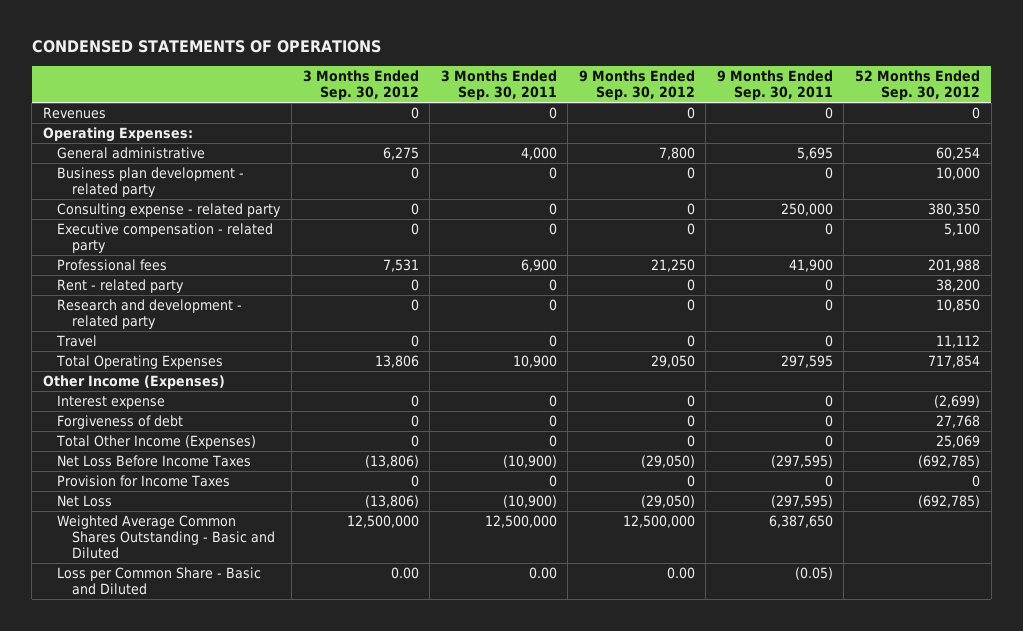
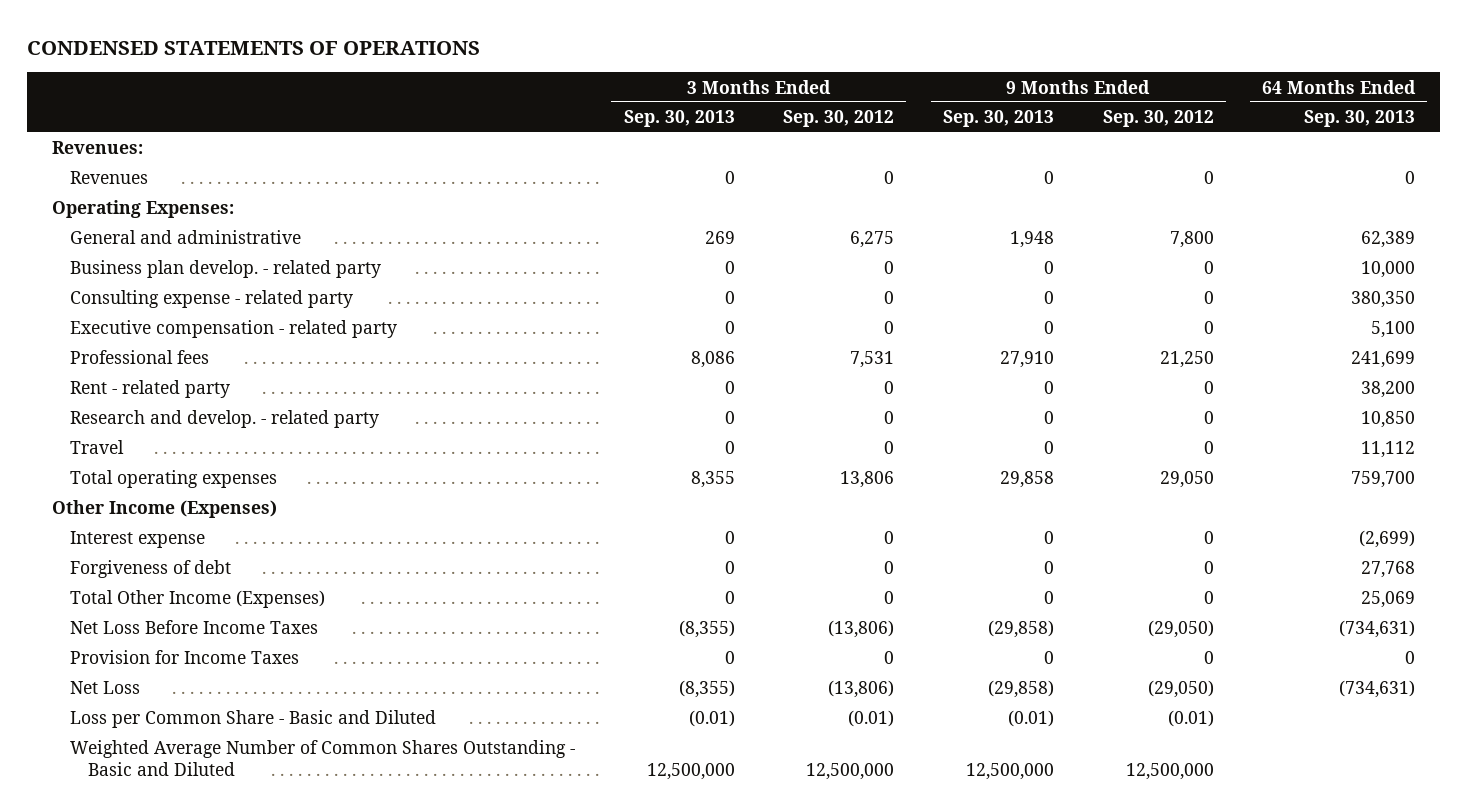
- | 3 Months Ended Sep. 30, 2012 | 3 Months Ended Sep. 30, 2011 | 9 Months Ended Sep. 30, 2012 | 9 Months Ended Sep. 30, 2011 | 52 Months Ended Sep. 30, 2012
+ | 3 Months Ended Sep. 30, 2013 | 3 Months Ended Sep. 30, 2012 | 9 Months Ended Sep. 30, 2013 | 9 Months Ended Sep. 30, 2012 | 64 Months Ended Sep. 30, 2013
+ Revenues:
- General administrative | 6,275 | 4,000 | 7,800 | 5,695 | 60,254
- Business plan development - related party | 0 | 0 | 0 | 0 | 10,000
+ General and administrative | 269 | 6,275 | 1,948 | 7,800 | 62,389
+ Business plan develop. - related party | 0 | 0 | 0 | 0 | 10,000
- Research and development - related party | 0 | 0 | 0 | 0 | 10,850
+ Research and develop. - related party | 0 | 0 | 0 | 0 | 10,850
- Total Operating Expenses | 13,806 | 10,900 | 29,050 | 297,595 | 717,854
+ Total operating expenses | 8,355 | 13,806 | 29,858 | 29,050 | 759,700
- Weighted Average Common Shares Outstanding - Basic and Diluted | 12,500,000 | 12,500,000 | 12,500,000 | 6,387,650 |
- Loss per Common Share - Basic and Diluted | 0.00 | 0.00 | 0.00 | (0.05) |
+ Loss per Common Share - Basic and Diluted | (0.01) | (0.01) | (0.01) | (0.01) |
+ Weighted Average Number of Common Shares Outstanding - Basic and Diluted | 12,500,000 | 12,500,000 | 12,500,000 | 12,500,000 |

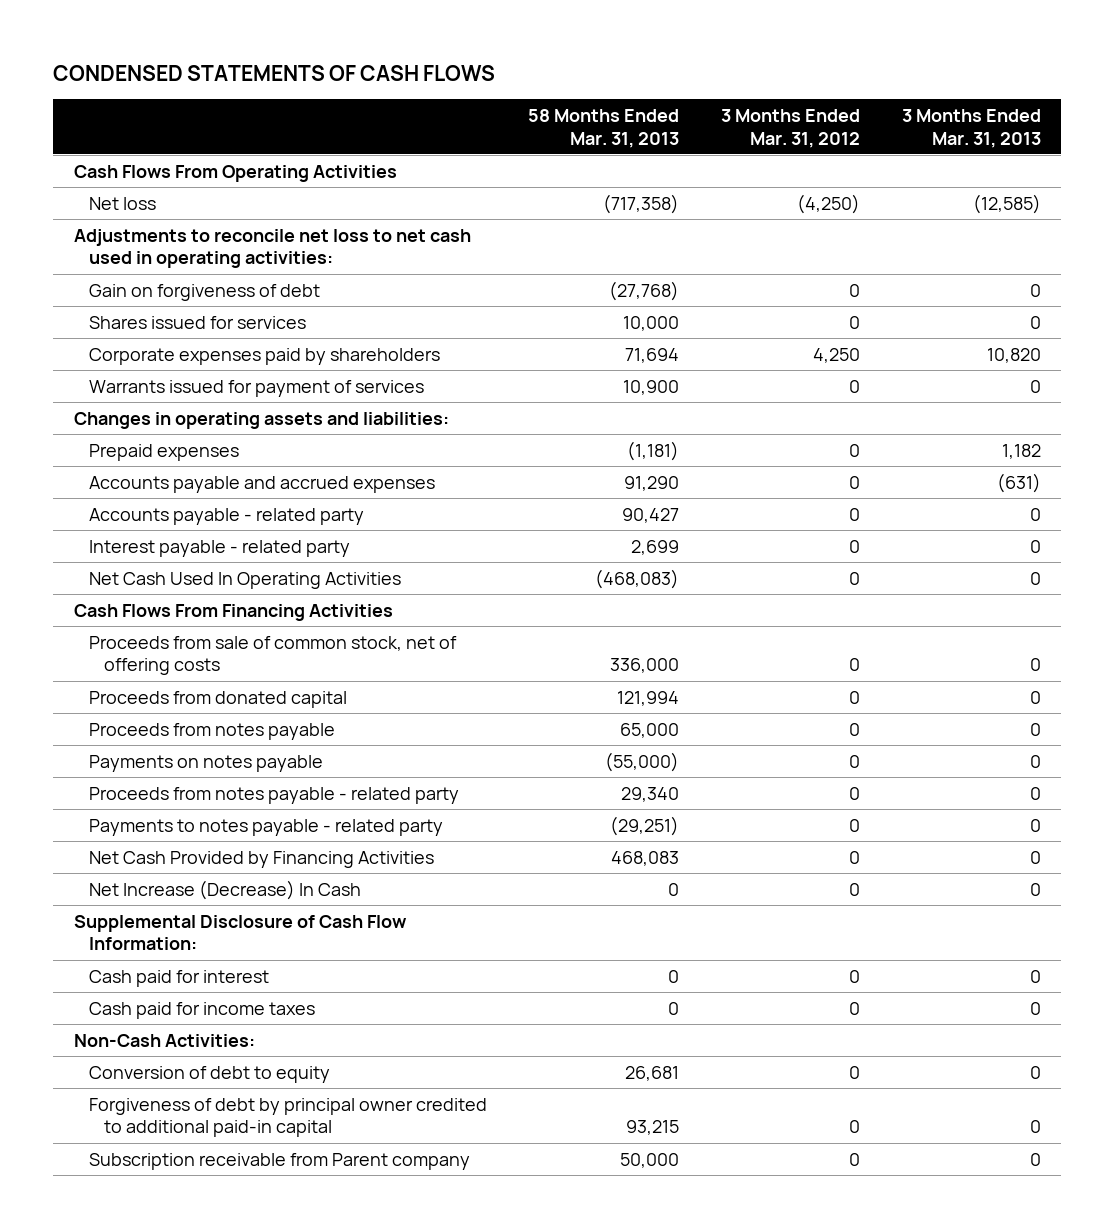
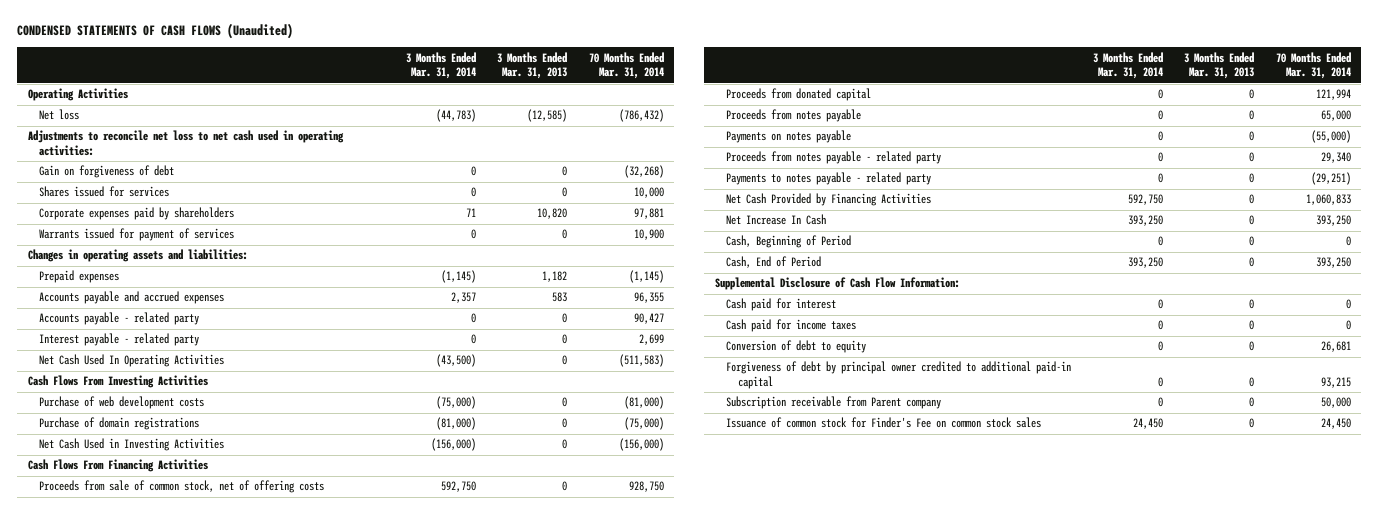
- CONDENSED STATEMENTS OF CASH FLOWS
+ CONDENSED STATEMENTS OF CASH FLOWS (Unaudited)
- | 58 Months Ended Mar. 31, 2013 | 3 Months Ended Mar. 31, 2012 | 3 Months Ended Mar. 31, 2013
+ | 3 Months Ended Mar. 31, 2014 | 3 Months Ended Mar. 31, 2013 | 70 Months Ended Mar. 31, 2014
- Cash Flows From Operating Activities
+ Operating Activities
- Accounts payable and accrued expenses | 91,290 | 0 | (631)
+ Accounts payable and accrued expenses | 2,357 | 583 | 96,355
+ Cash Flows From Investing Activities
+ Purchase of web development costs | (75,000) | 0 | (81,000)
+ Purchase of domain registrations | (81,000) | 0 | (75,000)
+ Net Cash Used in Investing Activities | (156,000) | 0 | (156,000)
- Net Increase (Decrease) In Cash | 0 | 0 | 0
+ Net Increase In Cash | 393,250 | 0 | 393,250
+ Cash, Beginning of Period | 0 | 0 | 0
+ Cash, End of Period | 393,250 | 0 | 393,250
- Non-Cash Activities:
+ Issuance of common stock for Finder's Fee on common stock sales | 24,450 | 0 | 24,450

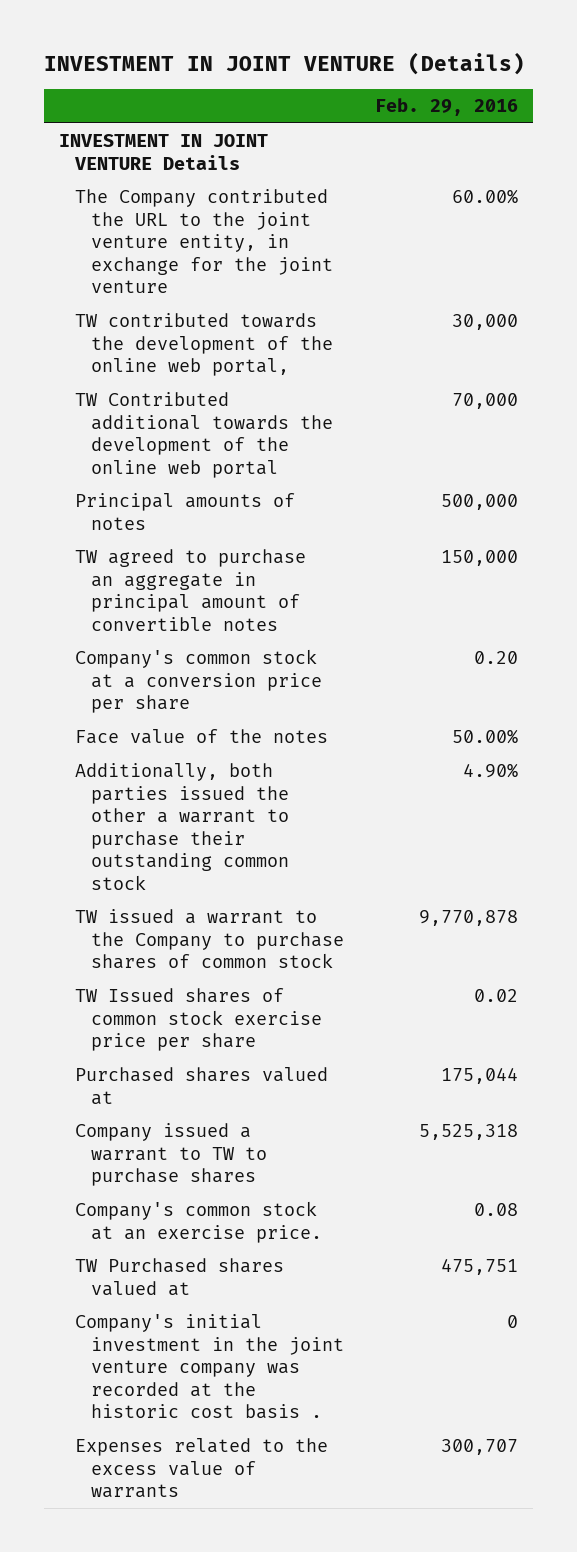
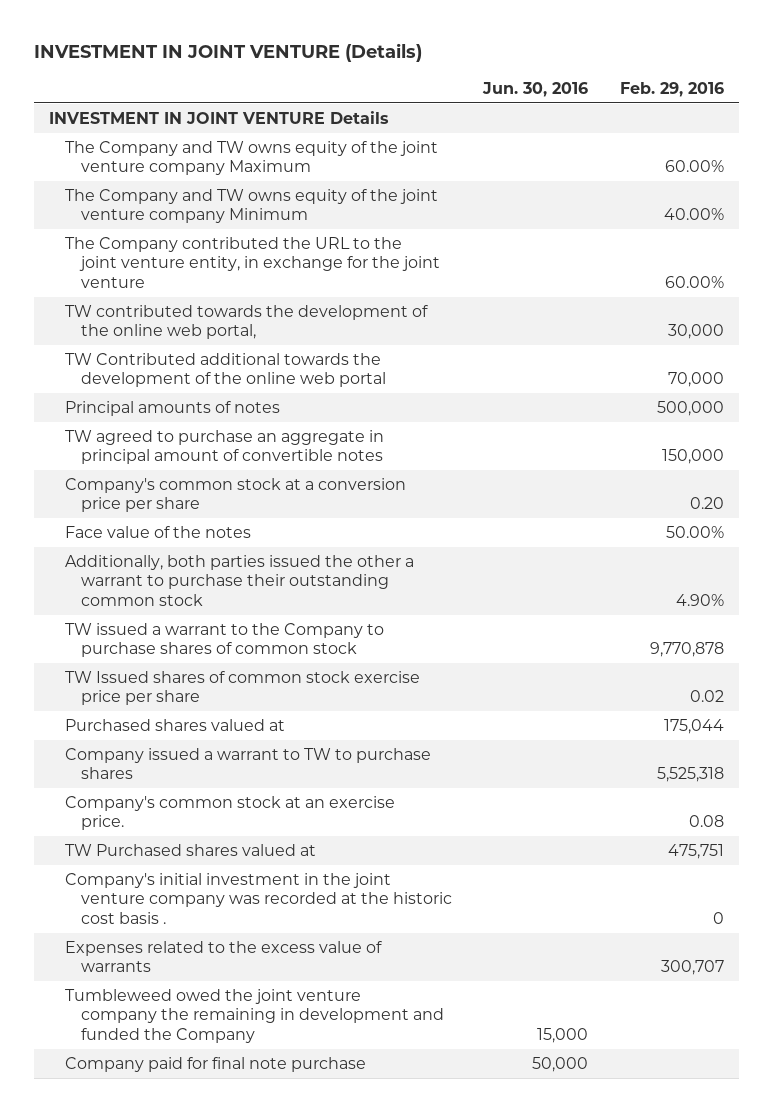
- | Feb. 29, 2016
+ | Jun. 30, 2016 | Feb. 29, 2016
+ The Company and TW owns equity of the joint venture company Maximum | | 60.00%
+ The Company and TW owns equity of the joint venture company Minimum | | 40.00%
+ Tumbleweed owed the joint venture company the remaining in development and funded the Company | 15,000 |
+ Company paid for final note purchase | 50,000 |

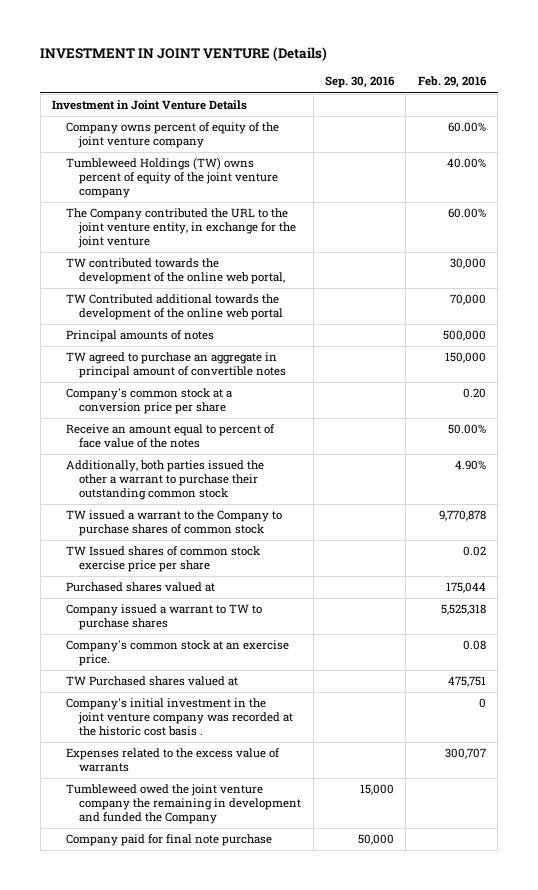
- | Jun. 30, 2016 | Feb. 29, 2016
+ | Sep. 30, 2016 | Feb. 29, 2016
- INVESTMENT IN JOINT VENTURE Details
- The Company and TW owns equity of the joint venture company Maximum | | 60.00%
- The Company and TW owns equity of the joint venture company Minimum | | 40.00%
+ Investment in Joint Venture Details
+ Company owns percent of equity of the joint venture company | | 60.00%
+ Tumbleweed Holdings (TW) owns percent of equity of the joint venture company | | 40.00%
- Face value of the notes | | 50.00%
+ Receive an amount equal to percent of face value of the notes | | 50.00%

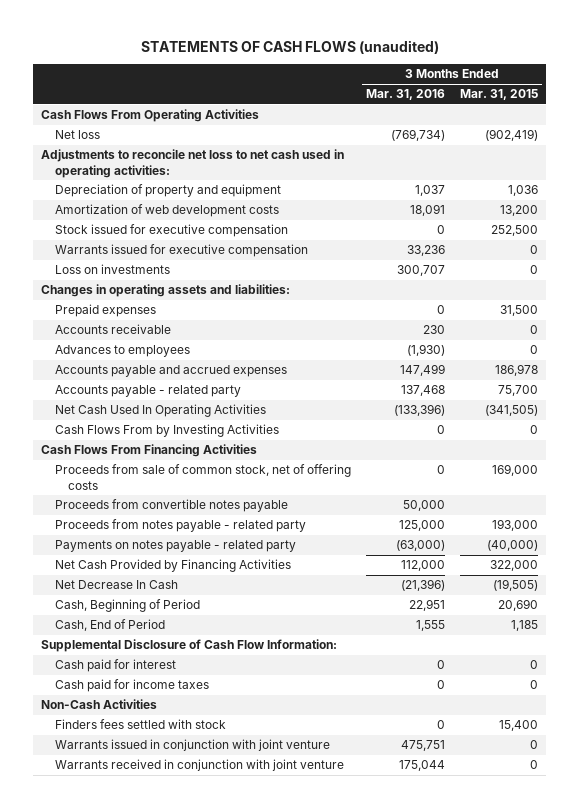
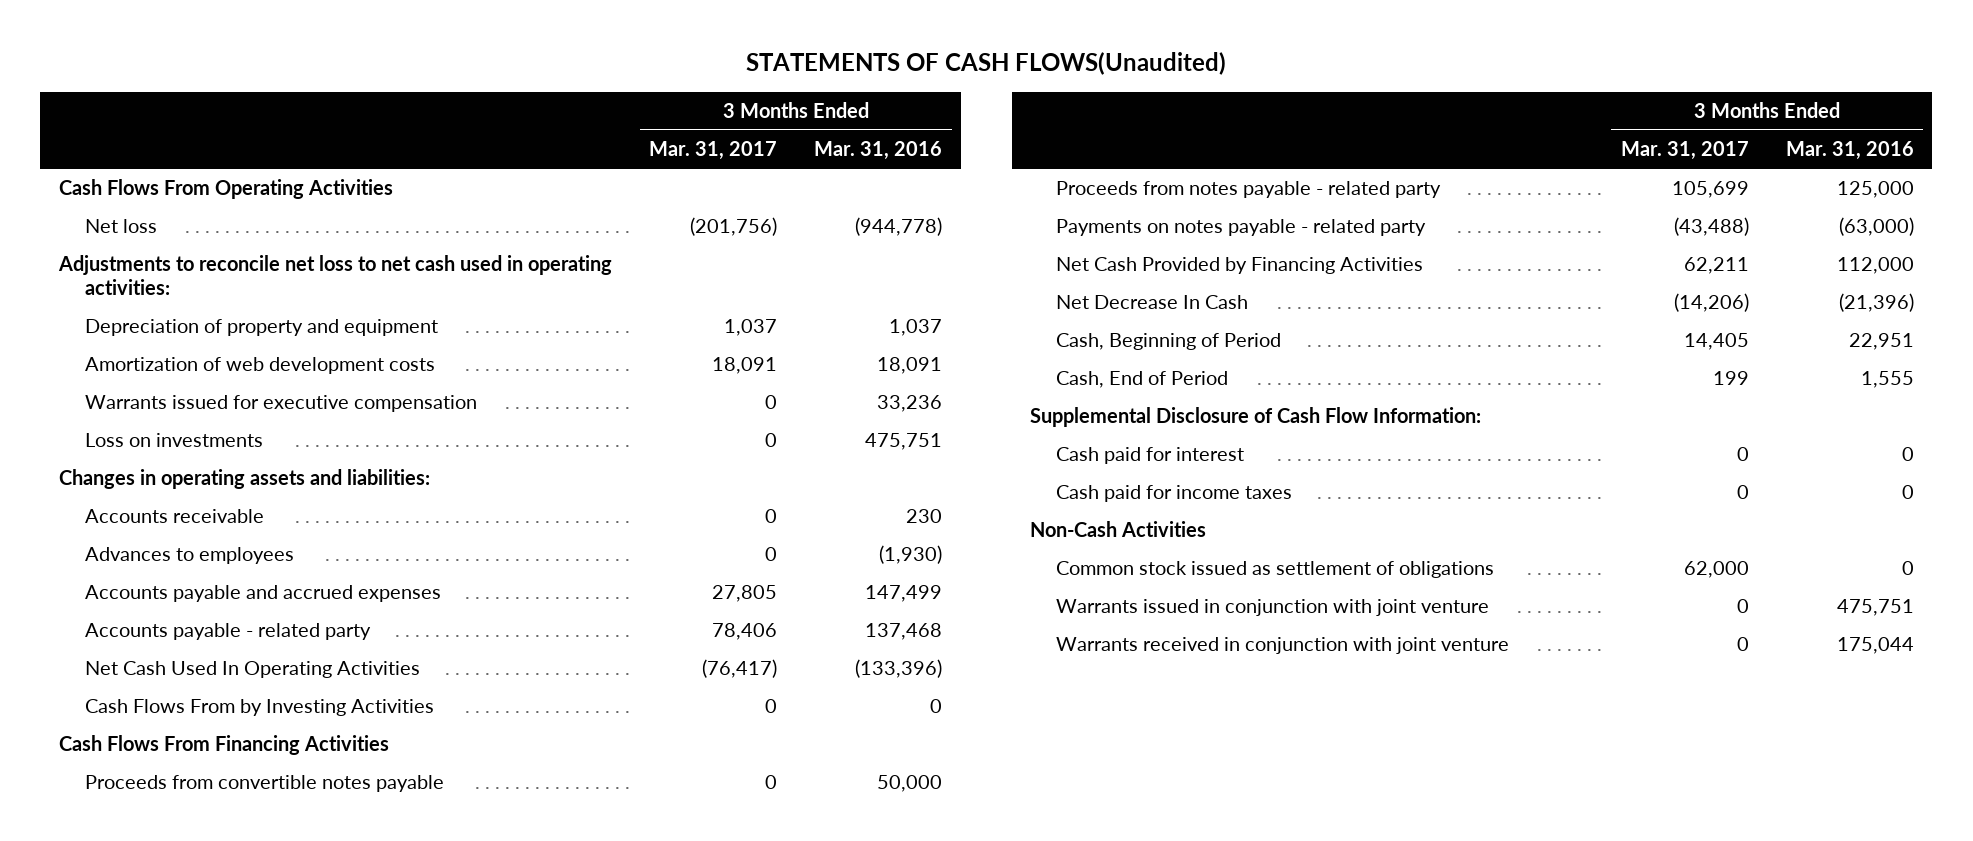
- STATEMENTS OF CASH FLOWS (unaudited)
+ STATEMENTS OF CASH FLOWS(Unaudited)
- | 3 Months Ended Mar. 31, 2016 | 3 Months Ended Mar. 31, 2015
+ | 3 Months Ended Mar. 31, 2017 | 3 Months Ended Mar. 31, 2016
- Net loss | (769,734) | (902,419)
+ Net loss | (201,756) | (944,778)
- Stock issued for executive compensation | 0 | 252,500
- Loss on investments | 300,707 | 0
+ Loss on investments | 0 | 475,751
- Prepaid expenses | 0 | 31,500
- Proceeds from sale of common stock, net of offering costs | 0 | 169,000
- Finders fees settled with stock | 0 | 15,400
+ Common stock issued as settlement of obligations | 62,000 | 0

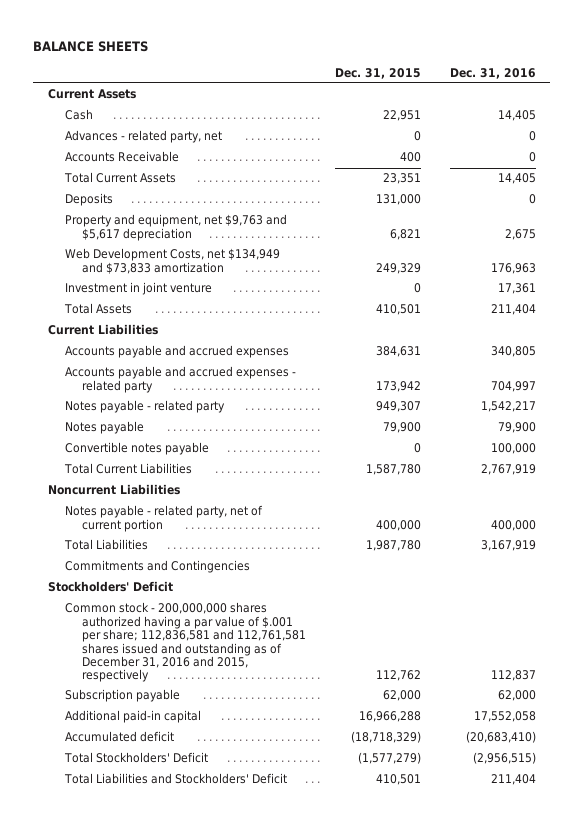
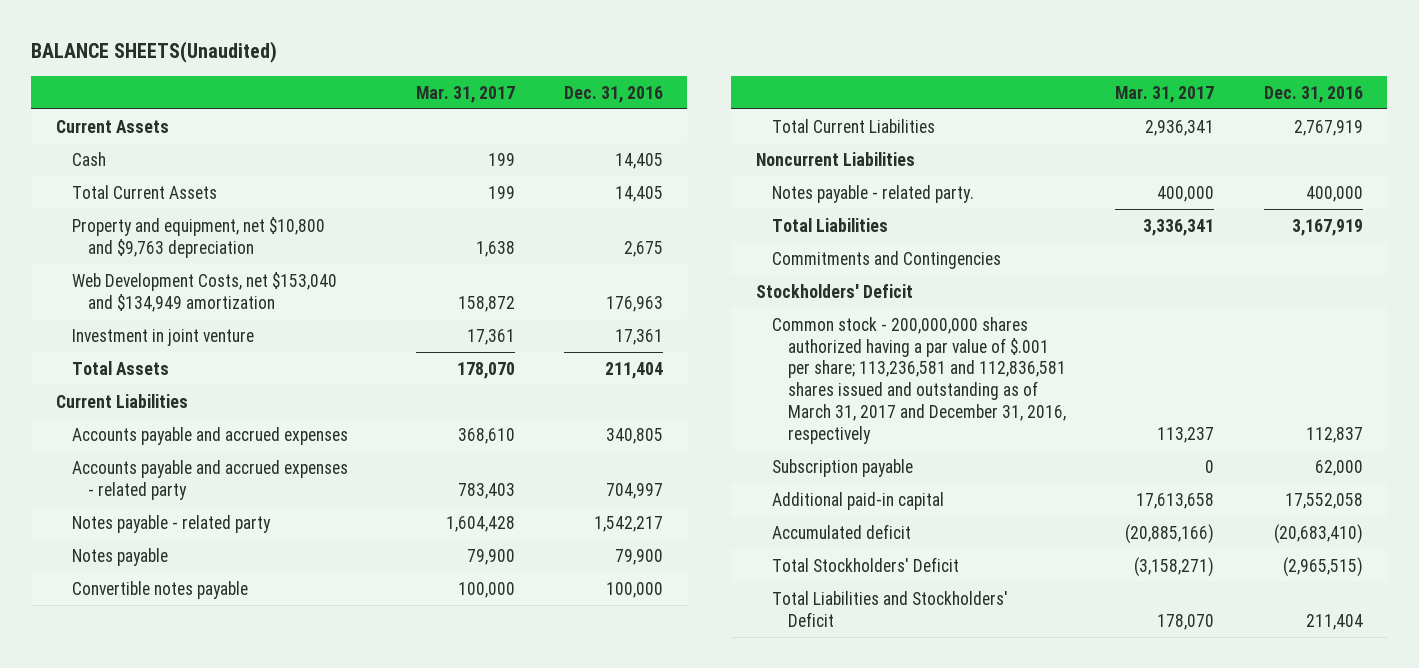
- BALANCE SHEETS
+ BALANCE SHEETS(Unaudited)
- | Dec. 31, 2015 | Dec. 31, 2016
+ | Mar. 31, 2017 | Dec. 31, 2016
- Advances - related party, net | 0 | 0
- Accounts Receivable | 400 | 0
- Deposits | 131,000 | 0
- Property and equipment, net $9,763 and $5,617 depreciation | 6,821 | 2,675
- Web Development Costs, net $134,949 and $73,833 amortization | 249,329 | 176,963
+ Property and equipment, net $10,800 and $9,763 depreciation | 1,638 | 2,675
+ Web Development Costs, net $153,040 and $134,949 amortization | 158,872 | 176,963
- Notes payable - related party, net of current portion | 400,000 | 400,000
+ Notes payable - related party. | 400,000 | 400,000
- Common stock - 200,000,000 shares authorized having a par value of $.001 per share; 112,836,581 and 112,761,581 shares issued and outstanding as of December 31, 2016 and 2015, respectively | 112,762 | 112,837
+ Common stock - 200,000,000 shares authorized having a par value of $.001 per share; 113,236,581 and 112,836,581 shares issued and outstanding as of March 31, 2017 and December 31, 2016, respectively | 113,237 | 112,837
- Total Stockholders' Deficit | (1,577,279) | (2,956,515)
+ Total Stockholders' Deficit | (3,158,271) | (2,965,515)

